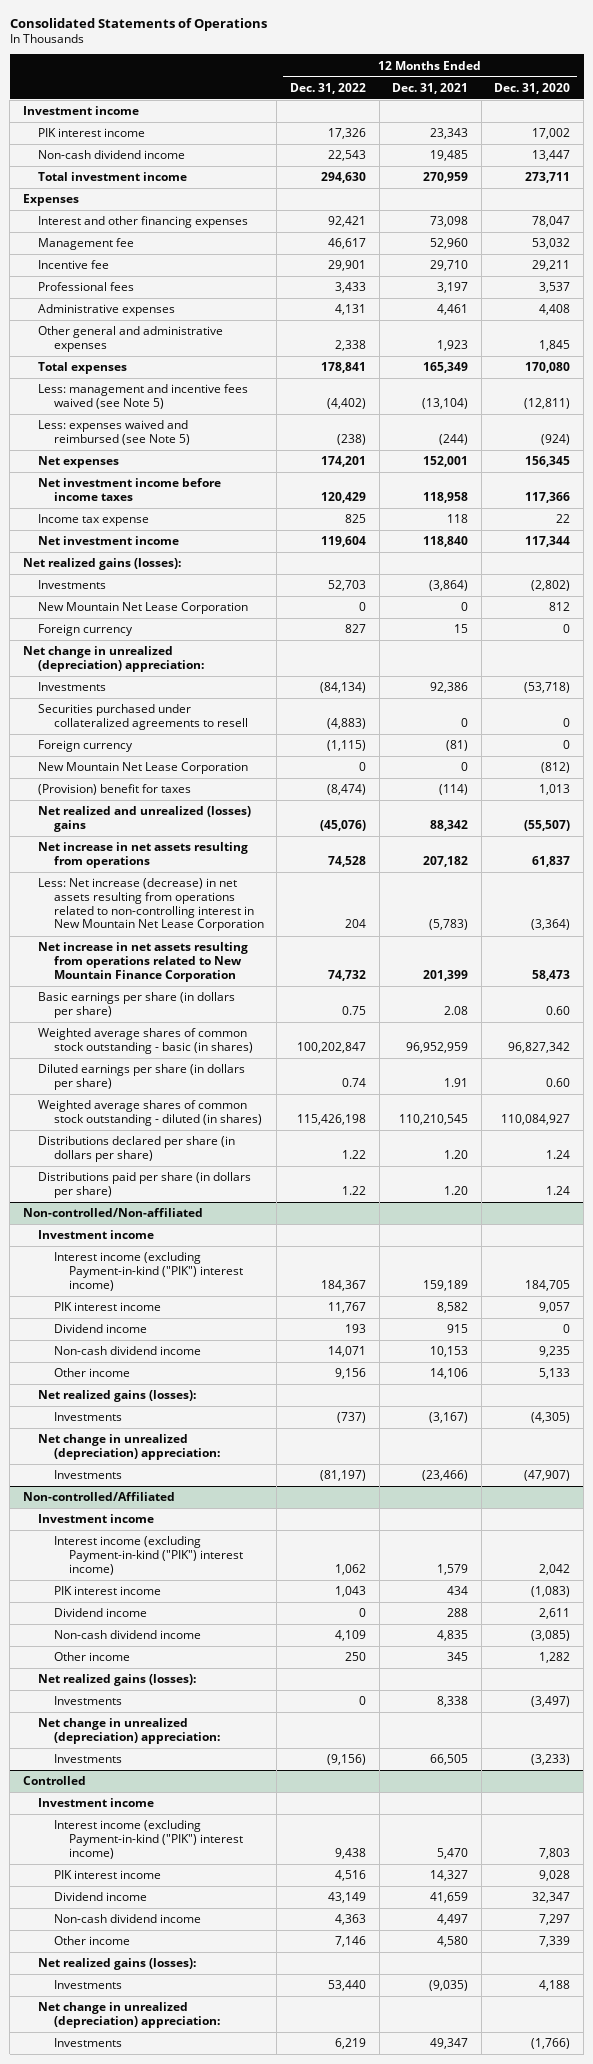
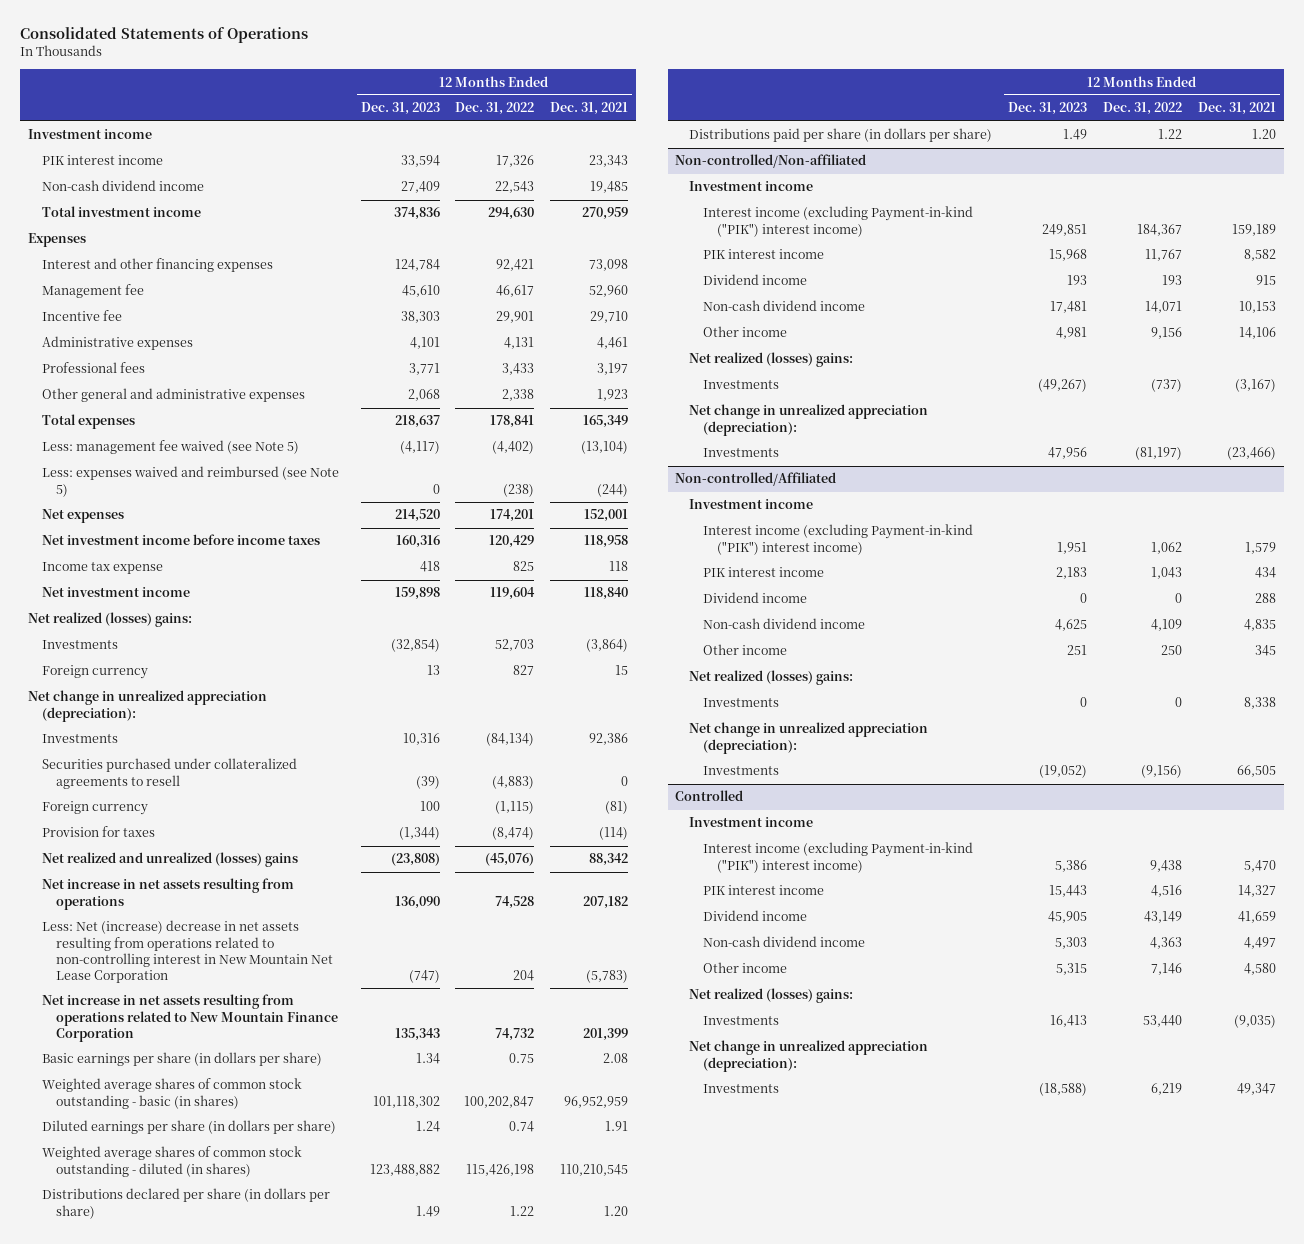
- | 12 Months Ended Dec. 31, 2022 | 12 Months Ended Dec. 31, 2021 | 12 Months Ended Dec. 31, 2020
+ | 12 Months Ended Dec. 31, 2023 | 12 Months Ended Dec. 31, 2022 | 12 Months Ended Dec. 31, 2021
moved down: Professional fees | 3,771 | 3,433 | 3,197
- Less: management and incentive fees waived (see Note 5) | (4,402) | (13,104) | (12,811)
+ Less: management fee waived (see Note 5) | (4,117) | (4,402) | (13,104)
- Net realized gains (losses):
+ Net realized (losses) gains:
- New Mountain Net Lease Corporation | 0 | 0 | 812
- Net change in unrealized (depreciation) appreciation:
+ Net change in unrealized appreciation (depreciation):
- New Mountain Net Lease Corporation | 0 | 0 | (812)
- (Provision) benefit for taxes | (8,474) | (114) | 1,013
+ Provision for taxes | (1,344) | (8,474) | (114)
- Less: Net increase (decrease) in net assets resulting from operations related to non-controlling interest in New Mountain Net Lease Corporation | 204 | (5,783) | (3,364)
+ Less: Net (increase) decrease in net assets resulting from operations related to non-controlling interest in New Mountain Net Lease Corporation | (747) | 204 | (5,783)
@ Non-controlled/Non-affiliated
- Net realized gains (losses):
+ Net realized (losses) gains:
- Net change in unrealized (depreciation) appreciation:
+ Net change in unrealized appreciation (depreciation):
@ Non-controlled/Affiliated
- Net realized gains (losses):
+ Net realized (losses) gains:
- Net change in unrealized (depreciation) appreciation:
+ Net change in unrealized appreciation (depreciation):
@ Controlled
- Net realized gains (losses):
+ Net realized (losses) gains:
- Net change in unrealized (depreciation) appreciation:
+ Net change in unrealized appreciation (depreciation):

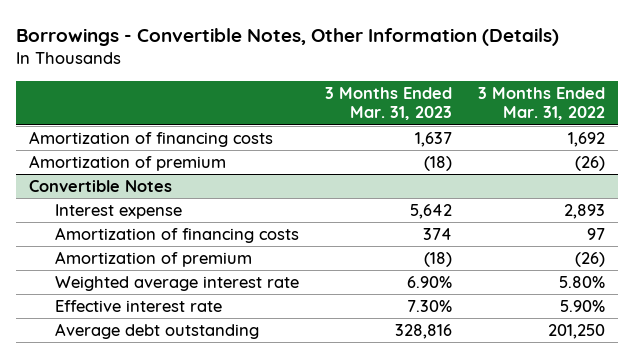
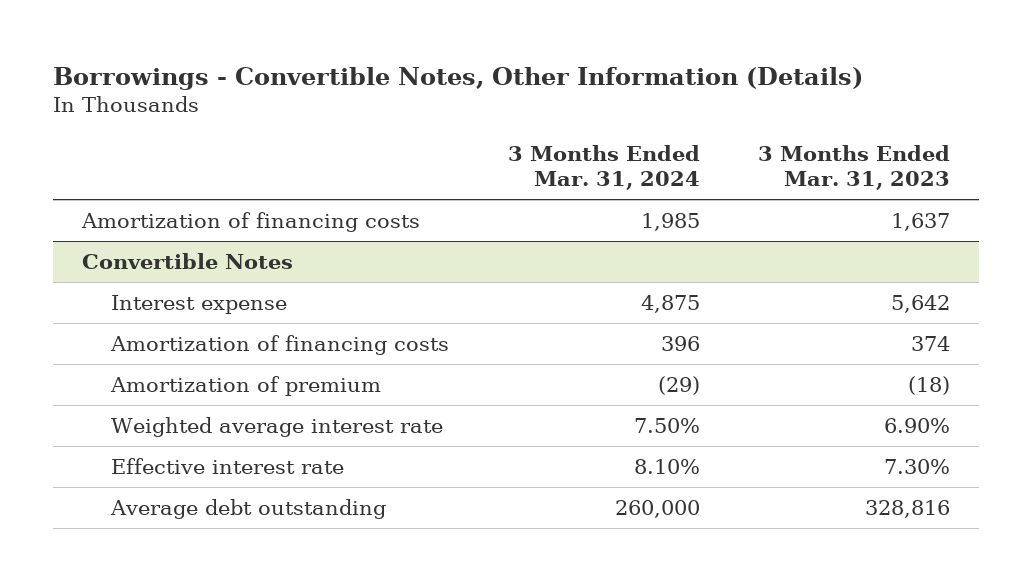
- | 3 Months Ended Mar. 31, 2023 | 3 Months Ended Mar. 31, 2022
+ | 3 Months Ended Mar. 31, 2024 | 3 Months Ended Mar. 31, 2023
- Amortization of premium | (18) | (26)

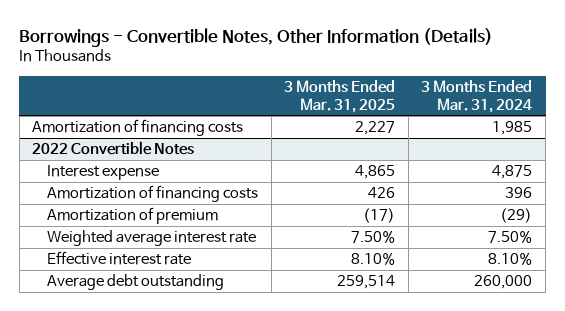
- | 3 Months Ended Mar. 31, 2024 | 3 Months Ended Mar. 31, 2023
+ | 3 Months Ended Mar. 31, 2025 | 3 Months Ended Mar. 31, 2024
- Convertible Notes
+ 2022 Convertible Notes

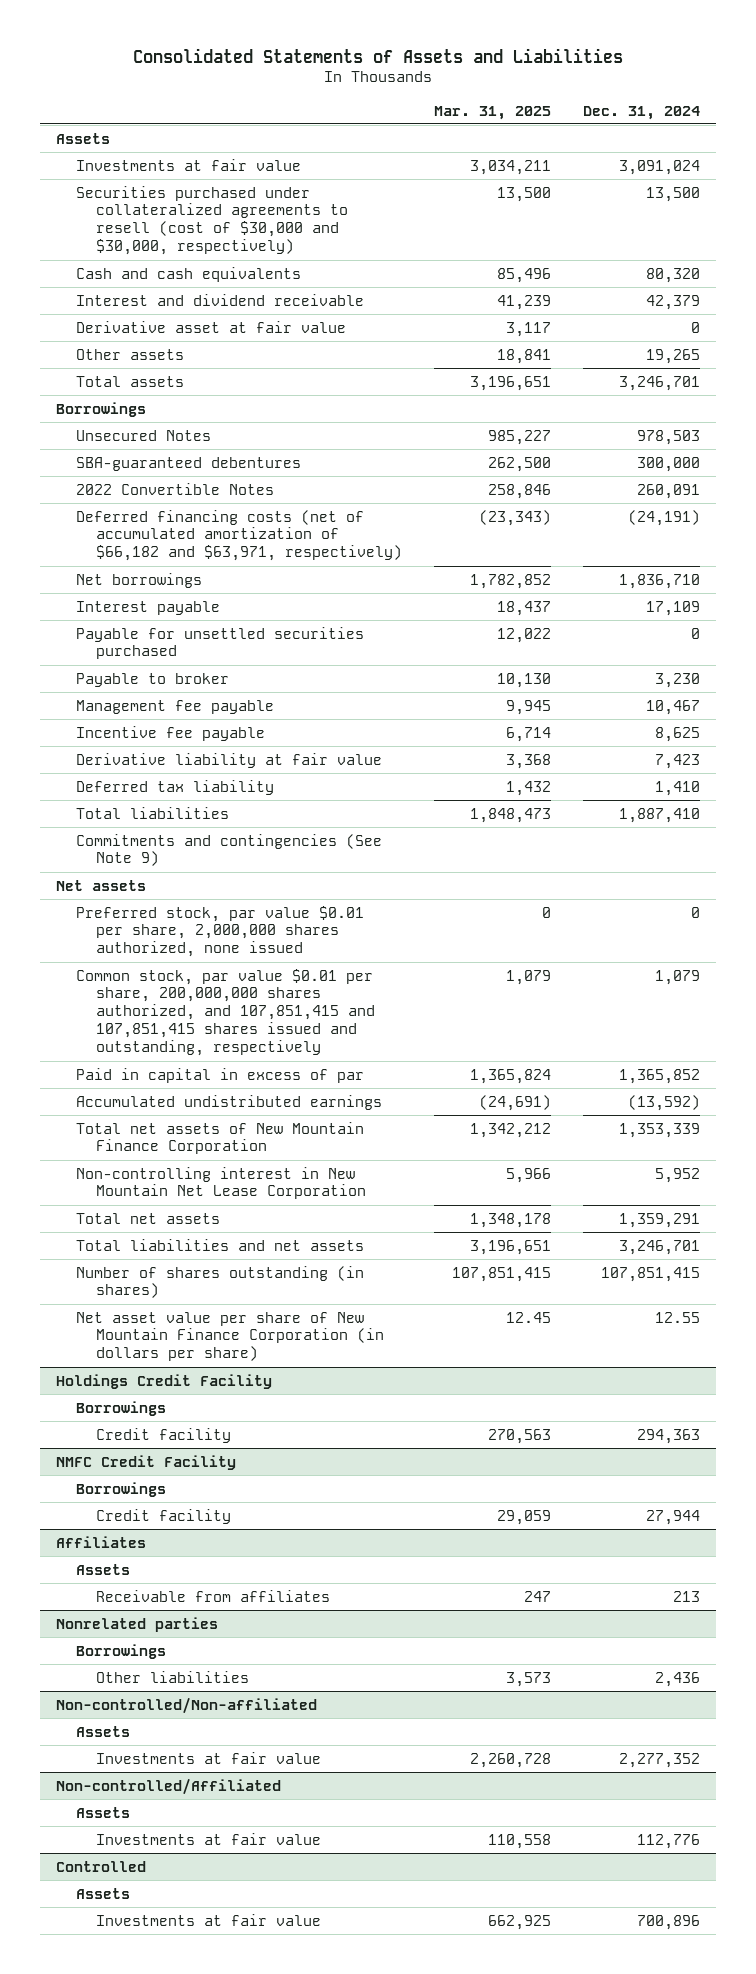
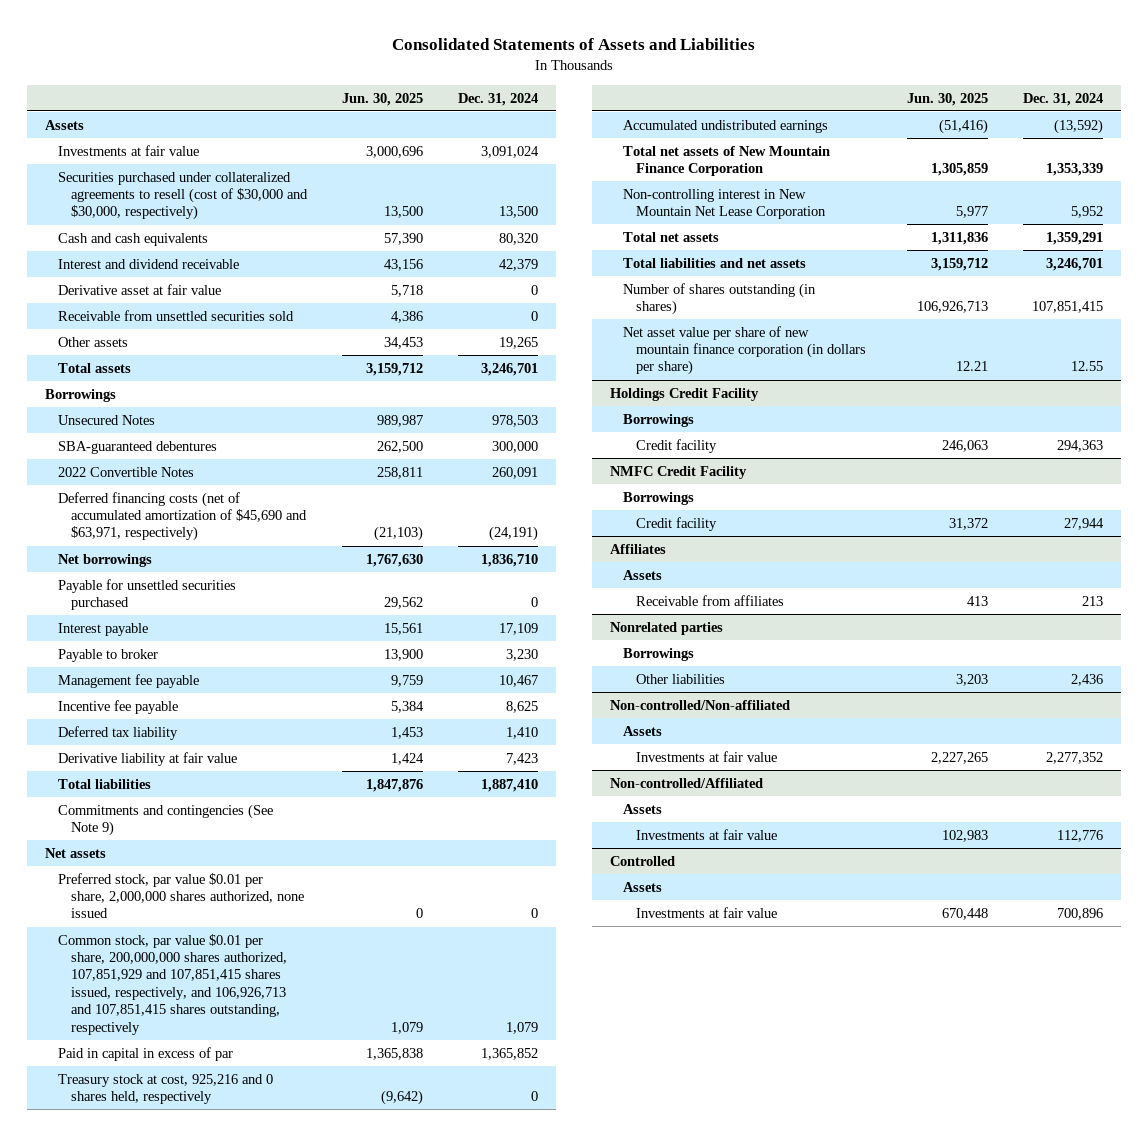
- | Mar. 31, 2025 | Dec. 31, 2024
+ | Jun. 30, 2025 | Dec. 31, 2024
+ Receivable from unsettled securities sold | 4,386 | 0
- Deferred financing costs (net of accumulated amortization of $66,182 and $63,971, respectively) | (23,343) | (24,191)
+ Deferred financing costs (net of accumulated amortization of $45,690 and $63,971, respectively) | (21,103) | (24,191)
moved down: Interest payable | 15,561 | 17,109
moved down: Derivative liability at fair value | 1,424 | 7,423
- Common stock, par value $0.01 per share, 200,000,000 shares authorized, and 107,851,415 and 107,851,415 shares issued and outstanding, respectively | 1,079 | 1,079
+ Common stock, par value $0.01 per share, 200,000,000 shares authorized, 107,851,929 and 107,851,415 shares issued, respectively, and 106,926,713 and 107,851,415 shares outstanding, respectively | 1,079 | 1,079
+ Treasury stock at cost, 925,216 and 0 shares held, respectively | (9,642) | 0
- Net asset value per share of New Mountain Finance Corporation (in dollars per share) | 12.45 | 12.55
+ Net asset value per share of new mountain finance corporation (in dollars per share) | 12.21 | 12.55

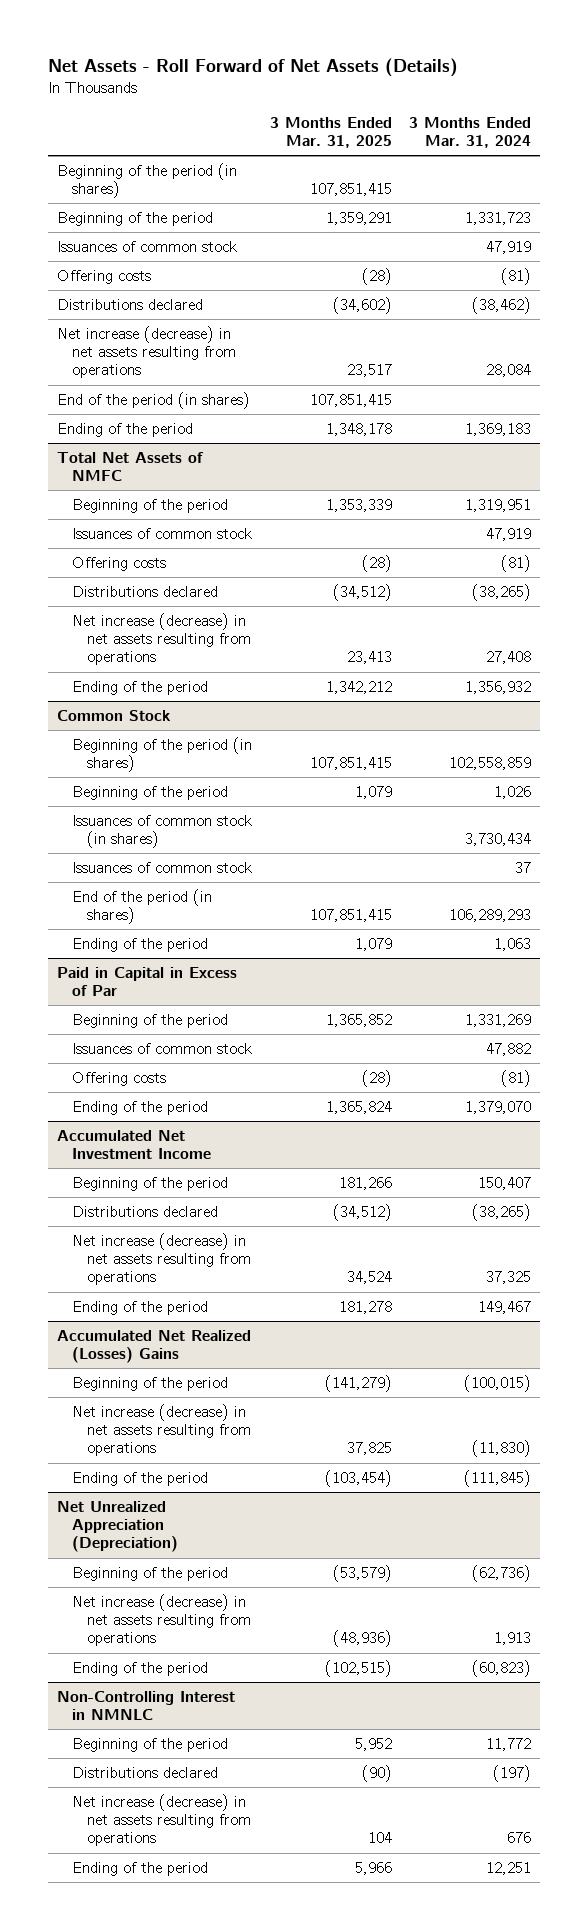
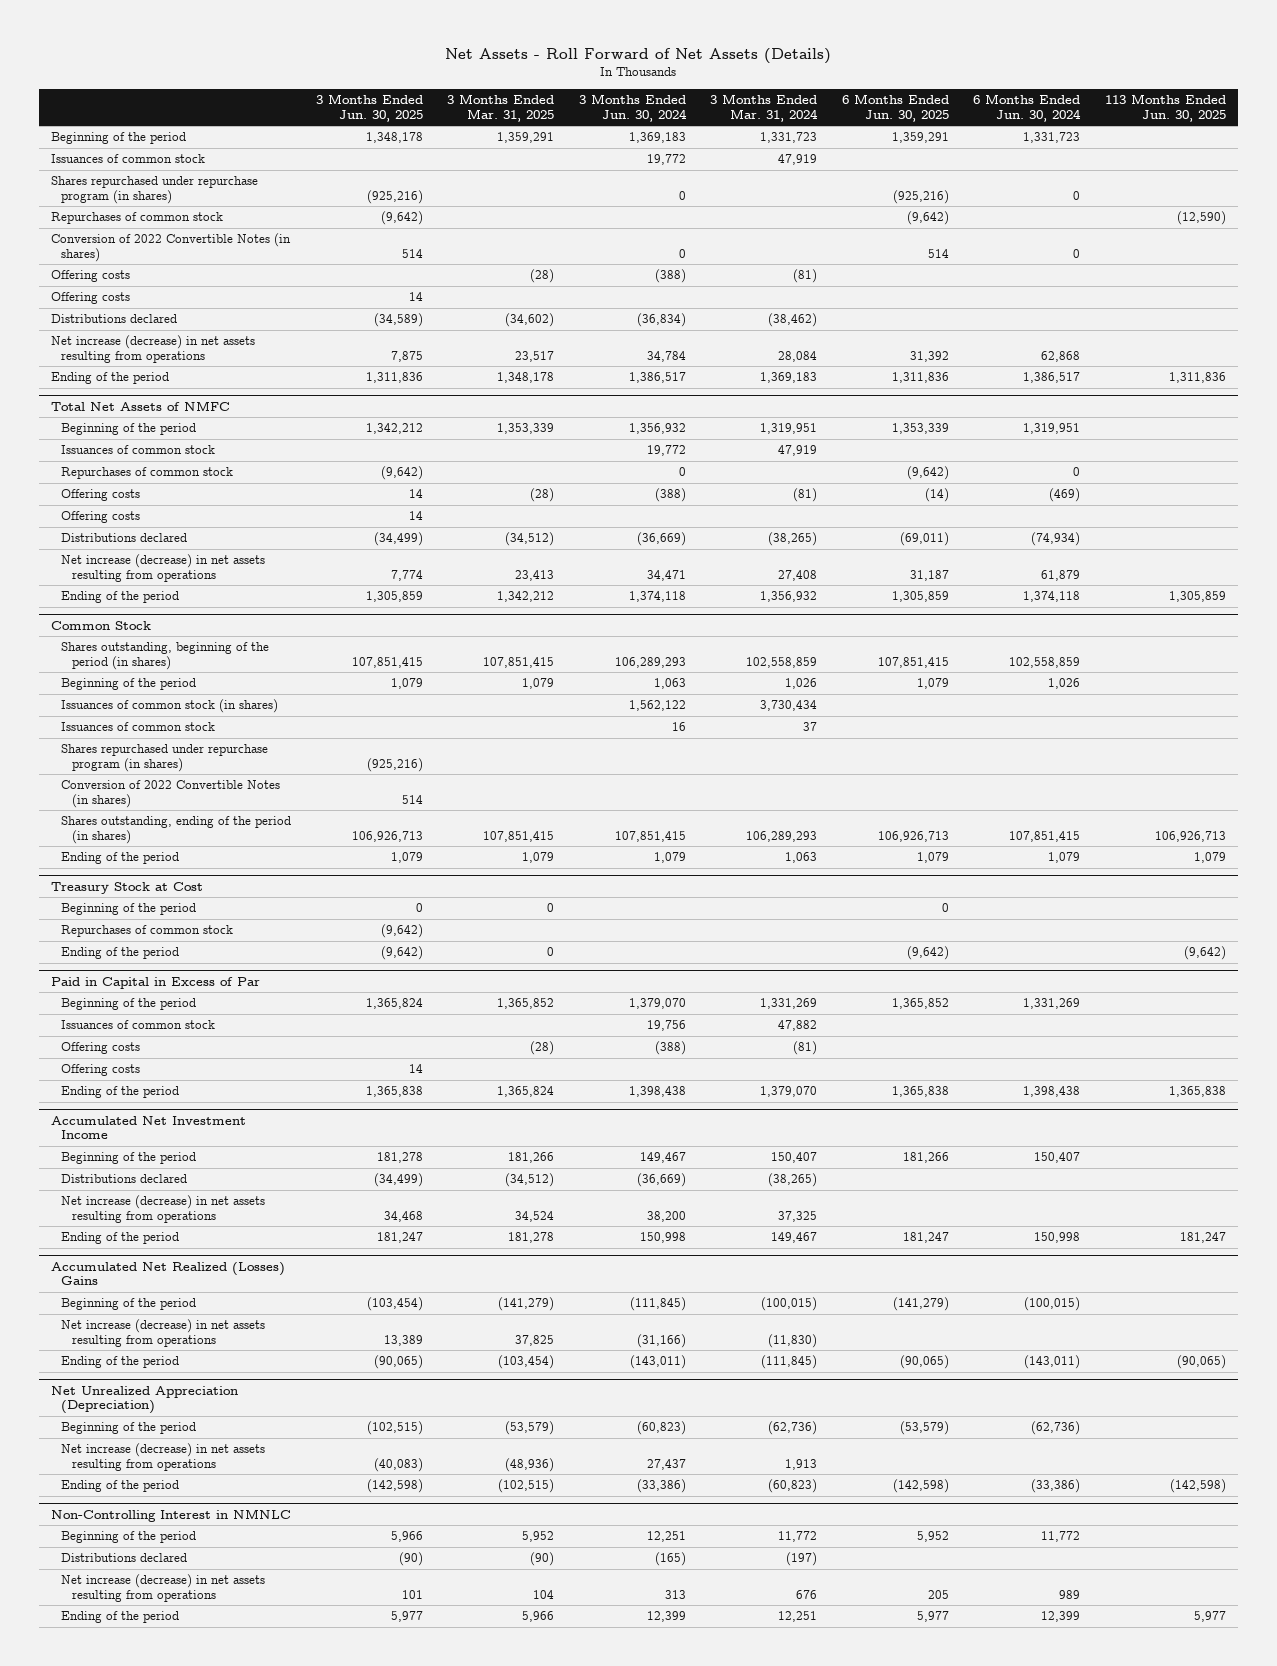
- | 3 Months Ended Mar. 31, 2025 | 3 Months Ended Mar. 31, 2024
+ | 3 Months Ended Jun. 30, 2025 | 3 Months Ended Mar. 31, 2025 | 3 Months Ended Jun. 30, 2024 | 3 Months Ended Mar. 31, 2024 | 6 Months Ended Jun. 30, 2025 | 6 Months Ended Jun. 30, 2024 | 113 Months Ended Jun. 30, 2025
- Beginning of the period (in shares) | 107,851,415 |
+ Shares repurchased under repurchase program (in shares) | (925,216) | | 0 | | (925,216) | 0 |
+ Repurchases of common stock | (9,642) | | | | (9,642) | | (12,590)
+ Conversion of 2022 Convertible Notes (in shares) | 514 | | 0 | | 514 | 0 |
+ Offering costs | 14 | | | | | |
- End of the period (in shares) | 107,851,415 |
@ Total Net Assets of NMFC
+ Repurchases of common stock | (9,642) | | 0 | | (9,642) | 0 |
+ Offering costs | 14 | | | | | |
@ Common Stock
- Beginning of the period (in shares) | 107,851,415 | 102,558,859
+ Shares outstanding, beginning of the period (in shares) | 107,851,415 | 107,851,415 | 106,289,293 | 102,558,859 | 107,851,415 | 102,558,859 |
- End of the period (in shares) | 107,851,415 | 106,289,293
+ Shares repurchased under repurchase program (in shares) | (925,216) | | | | | |
+ Conversion of 2022 Convertible Notes (in shares) | 514 | | | | | |
+ Shares outstanding, ending of the period (in shares) | 106,926,713 | 107,851,415 | 107,851,415 | 106,289,293 | 106,926,713 | 107,851,415 | 106,926,713
+ Treasury Stock at Cost
+ Beginning of the period | 0 | 0 | | | 0 | |
+ Repurchases of common stock | (9,642) | | | | | |
+ Ending of the period | (9,642) | 0 | | | (9,642) | | (9,642)
@ Paid in Capital in Excess of Par
+ Offering costs | 14 | | | | | |

